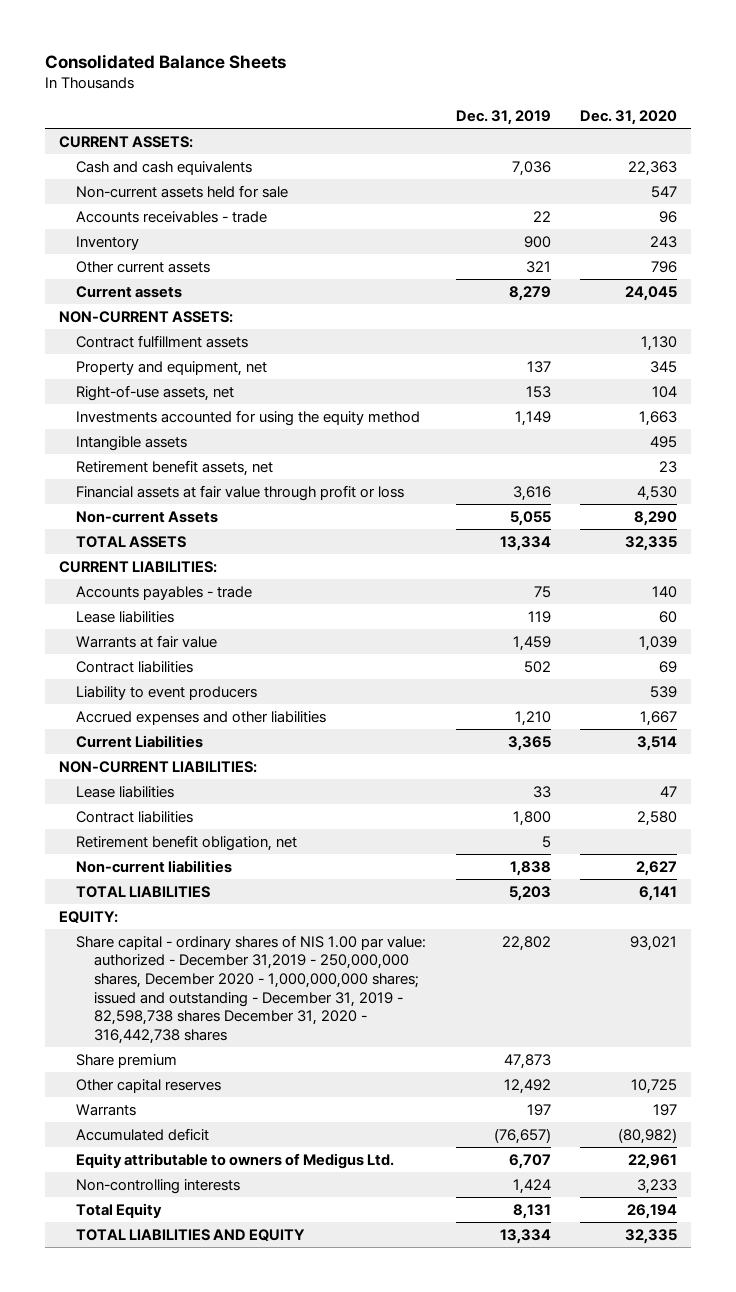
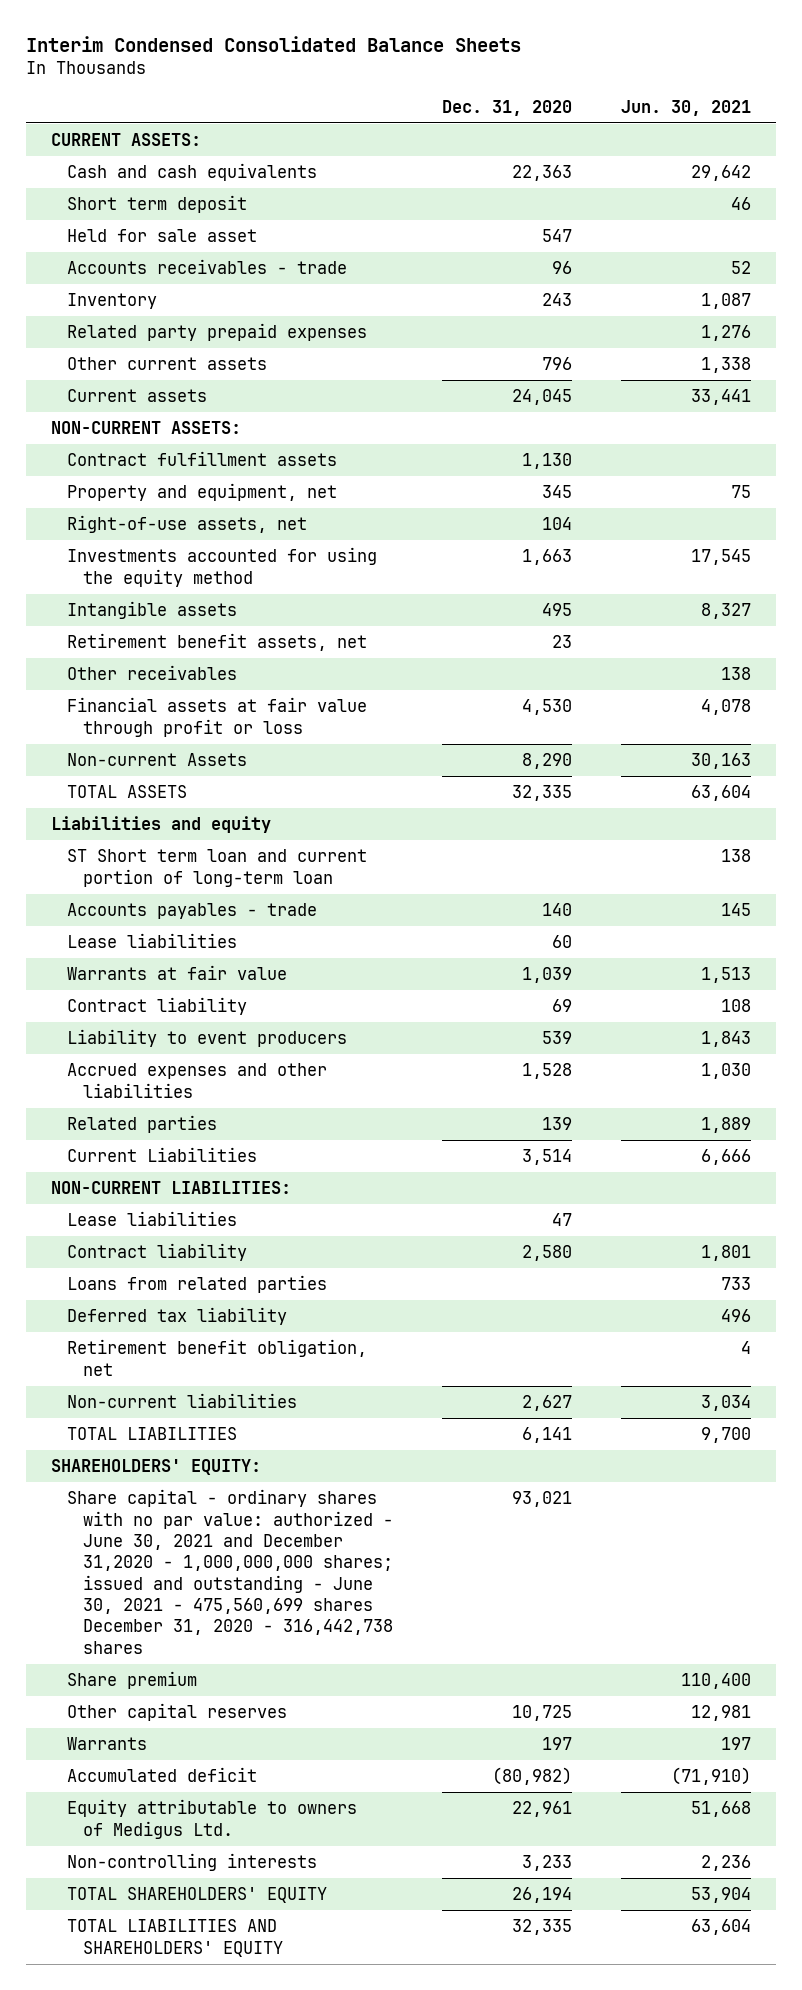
- Consolidated Balance Sheets
+ Interim Condensed Consolidated Balance Sheets
- | Dec. 31, 2019 | Dec. 31, 2020
+ | Dec. 31, 2020 | Jun. 30, 2021
- Non-current assets held for sale | | 547
+ Short term deposit | | 46
+ Held for sale asset | 547 |
+ Related party prepaid expenses | | 1,276
+ Other receivables | | 138
- CURRENT LIABILITIES:
+ Liabilities and equity
+ ST Short term loan and current portion of long-term loan | | 138
- Contract liabilities | 502 | 69
+ Contract liability | 69 | 108
- Accrued expenses and other liabilities | 1,210 | 1,667
+ Accrued expenses and other liabilities | 1,528 | 1,030
+ Related parties | 139 | 1,889
- Contract liabilities | 1,800 | 2,580
+ Contract liability | 2,580 | 1,801
+ Loans from related parties | | 733
+ Deferred tax liability | | 496
- EQUITY:
- Share capital - ordinary shares of NIS 1.00 par value: authorized - December 31,2019 - 250,000,000 shares, December 2020 - 1,000,000,000 shares; issued and outstanding - December 31, 2019 - 82,598,738 shares December 31, 2020 - 316,442,738 shares | 22,802 | 93,021
+ SHAREHOLDERS' EQUITY:
+ Share capital - ordinary shares with no par value: authorized - June 30, 2021 and December 31,2020 - 1,000,000,000 shares; issued and outstanding - June 30, 2021 - 475,560,699 shares December 31, 2020 - 316,442,738 shares | 93,021 |
- Total Equity | 8,131 | 26,194
- TOTAL LIABILITIES AND EQUITY | 13,334 | 32,335
+ TOTAL SHAREHOLDERS' EQUITY | 26,194 | 53,904
+ TOTAL LIABILITIES AND SHAREHOLDERS' EQUITY | 32,335 | 63,604

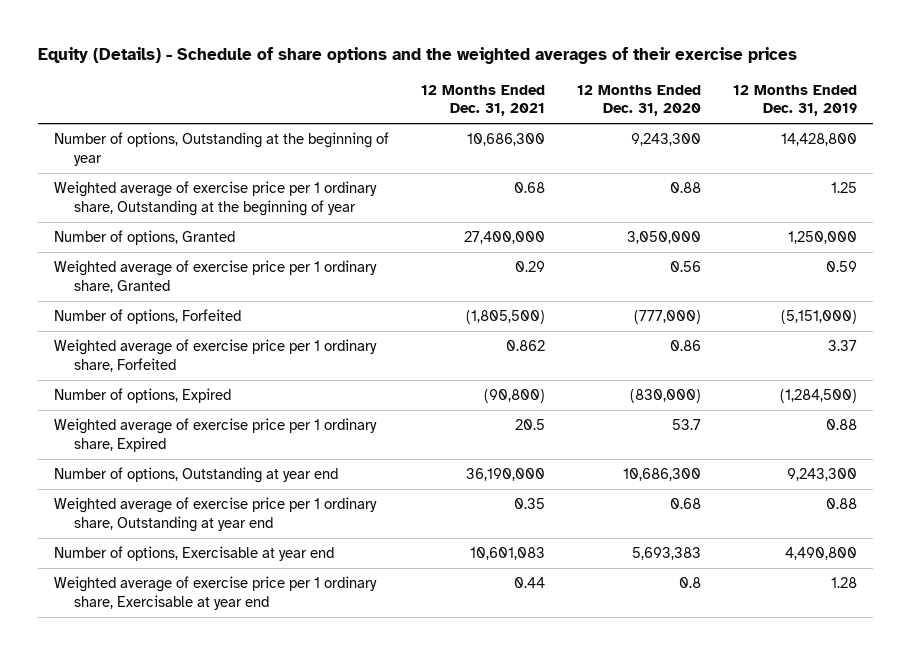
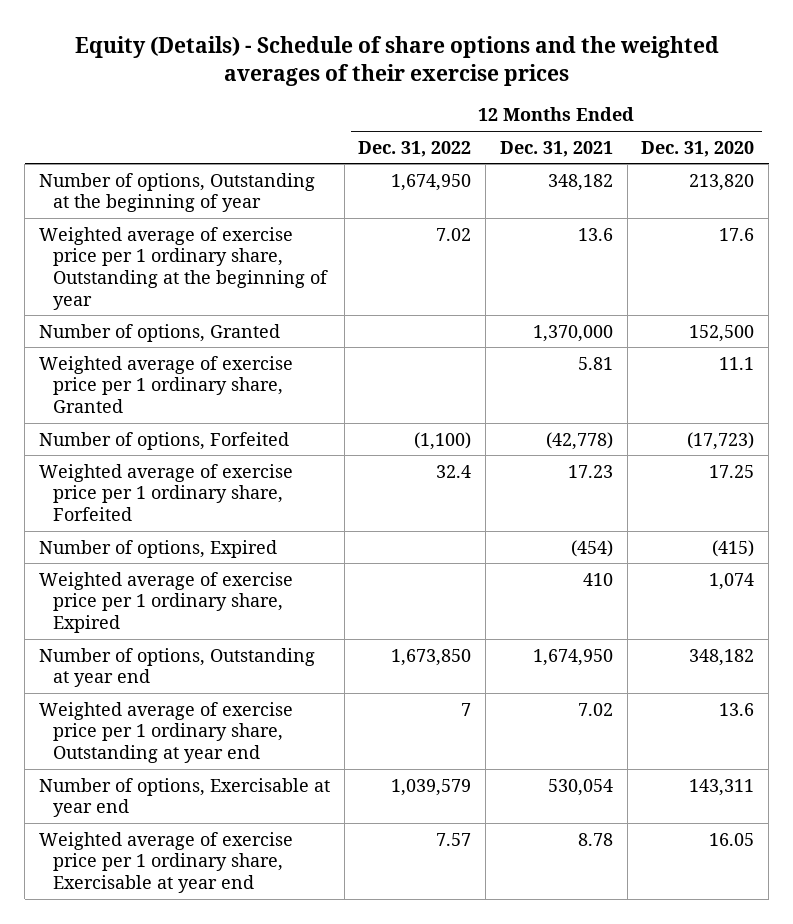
- | 12 Months Ended Dec. 31, 2021 | 12 Months Ended Dec. 31, 2020 | 12 Months Ended Dec. 31, 2019
+ | 12 Months Ended Dec. 31, 2022 | 12 Months Ended Dec. 31, 2021 | 12 Months Ended Dec. 31, 2020
- Number of options, Outstanding at the beginning of year | 10,686,300 | 9,243,300 | 14,428,800
- Weighted average of exercise price per 1 ordinary share, Outstanding at the beginning of year | 0.68 | 0.88 | 1.25
- Number of options, Granted | 27,400,000 | 3,050,000 | 1,250,000
- Weighted average of exercise price per 1 ordinary share, Granted | 0.29 | 0.56 | 0.59
- Number of options, Forfeited | (1,805,500) | (777,000) | (5,151,000)
- Weighted average of exercise price per 1 ordinary share, Forfeited | 0.862 | 0.86 | 3.37
- Number of options, Expired | (90,800) | (830,000) | (1,284,500)
- Weighted average of exercise price per 1 ordinary share, Expired | 20.5 | 53.7 | 0.88
- Number of options, Outstanding at year end | 36,190,000 | 10,686,300 | 9,243,300
- Weighted average of exercise price per 1 ordinary share, Outstanding at year end | 0.35 | 0.68 | 0.88
- Number of options, Exercisable at year end | 10,601,083 | 5,693,383 | 4,490,800
- Weighted average of exercise price per 1 ordinary share, Exercisable at year end | 0.44 | 0.8 | 1.28
+ Number of options, Outstanding at the beginning of year | 1,674,950 | 348,182 | 213,820
+ Weighted average of exercise price per 1 ordinary share, Outstanding at the beginning of year | 7.02 | 13.6 | 17.6
+ Number of options, Granted | | 1,370,000 | 152,500
+ Weighted average of exercise price per 1 ordinary share, Granted | | 5.81 | 11.1
+ Number of options, Forfeited | (1,100) | (42,778) | (17,723)
+ Weighted average of exercise price per 1 ordinary share, Forfeited | 32.4 | 17.23 | 17.25
+ Number of options, Expired | | (454) | (415)
+ Weighted average of exercise price per 1 ordinary share, Expired | | 410 | 1,074
+ Number of options, Outstanding at year end | 1,673,850 | 1,674,950 | 348,182
+ Weighted average of exercise price per 1 ordinary share, Outstanding at year end | 7 | 7.02 | 13.6
+ Number of options, Exercisable at year end | 1,039,579 | 530,054 | 143,311
+ Weighted average of exercise price per 1 ordinary share, Exercisable at year end | 7.57 | 8.78 | 16.05

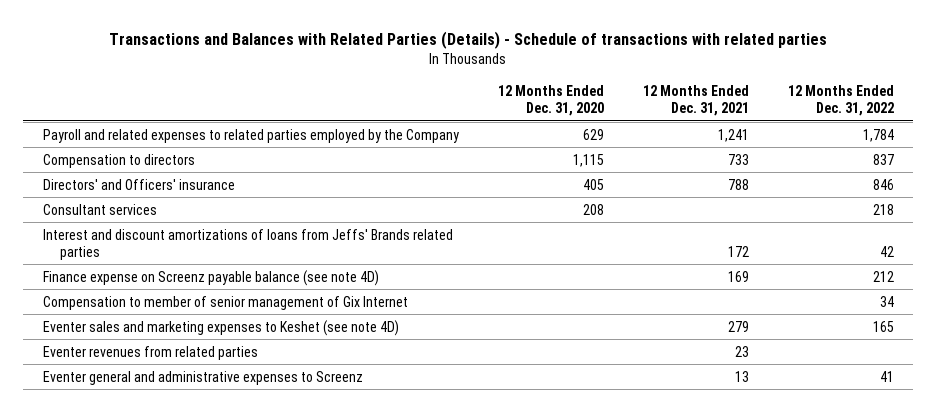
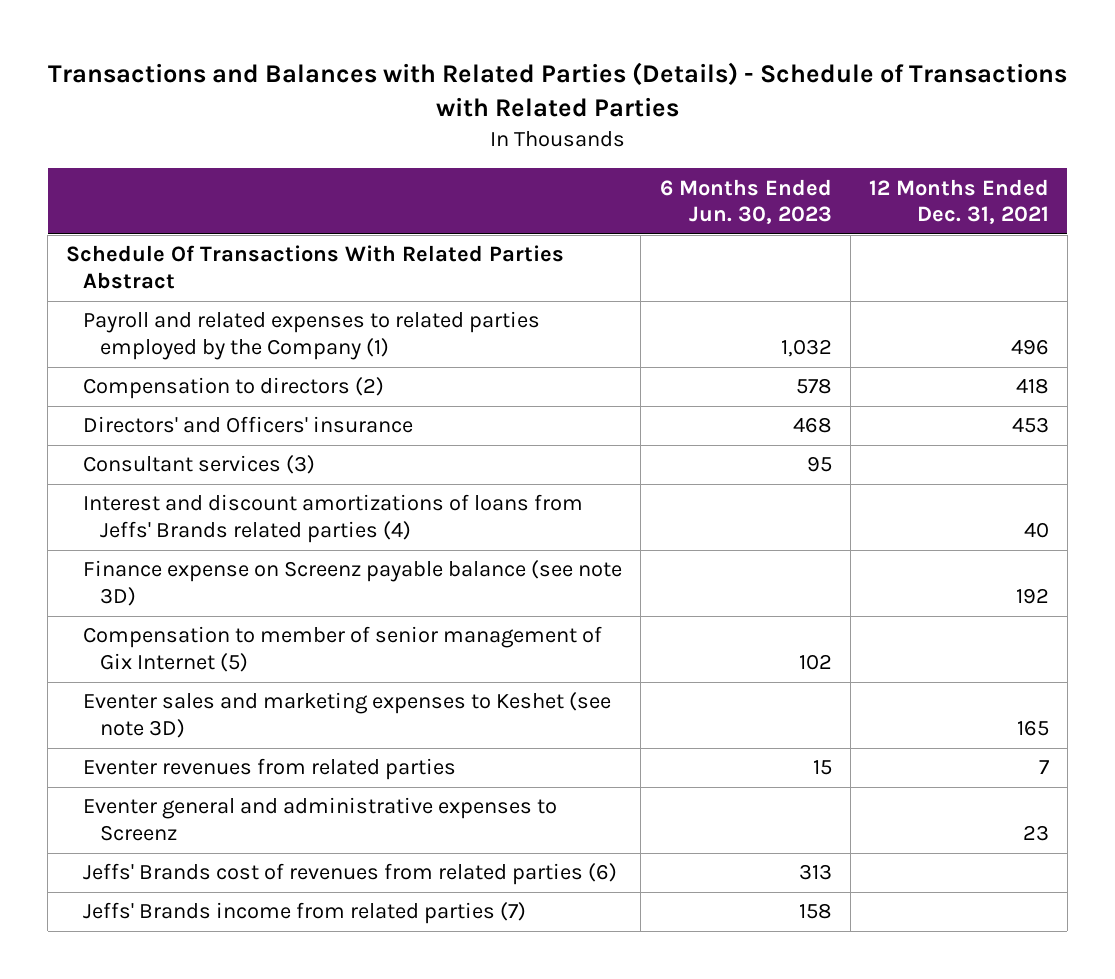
- Transactions and Balances with Related Parties (Details) - Schedule of transactions with related parties
+ Transactions and Balances with Related Parties (Details) - Schedule of Transactions with Related Parties
- | 12 Months Ended Dec. 31, 2020 | 12 Months Ended Dec. 31, 2021 | 12 Months Ended Dec. 31, 2022
+ | 6 Months Ended Jun. 30, 2023 | 12 Months Ended Dec. 31, 2021
- Payroll and related expenses to related parties employed by the Company | 629 | 1,241 | 1,784
- Compensation to directors | 1,115 | 733 | 837
- Directors' and Officers' insurance | 405 | 788 | 846
- Consultant services | 208 | | 218
- Interest and discount amortizations of loans from Jeffs' Brands related parties | | 172 | 42
- Finance expense on Screenz payable balance (see note 4D) | | 169 | 212
- Compensation to member of senior management of Gix Internet | | | 34
- Eventer sales and marketing expenses to Keshet (see note 4D) | | 279 | 165
- Eventer revenues from related parties | | 23 |
- Eventer general and administrative expenses to Screenz | | 13 | 41
+ Schedule Of Transactions With Related Parties Abstract
+ Payroll and related expenses to related parties employed by the Company (1) | 1,032 | 496
+ Compensation to directors (2) | 578 | 418
+ Directors' and Officers' insurance | 468 | 453
+ Consultant services (3) | 95 |
+ Interest and discount amortizations of loans from Jeffs' Brands related parties (4) | | 40
+ Finance expense on Screenz payable balance (see note 3D) | | 192
+ Compensation to member of senior management of Gix Internet (5) | 102 |
+ Eventer sales and marketing expenses to Keshet (see note 3D) | | 165
+ Eventer revenues from related parties | 15 | 7
+ Eventer general and administrative expenses to Screenz | | 23
+ Jeffs' Brands cost of revenues from related parties (6) | 313 |
+ Jeffs' Brands income from related parties (7) | 158 |

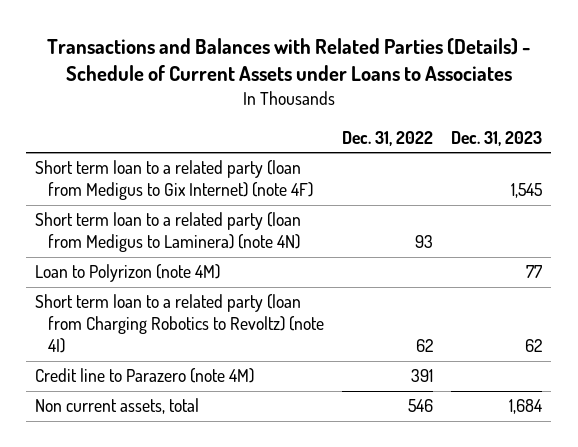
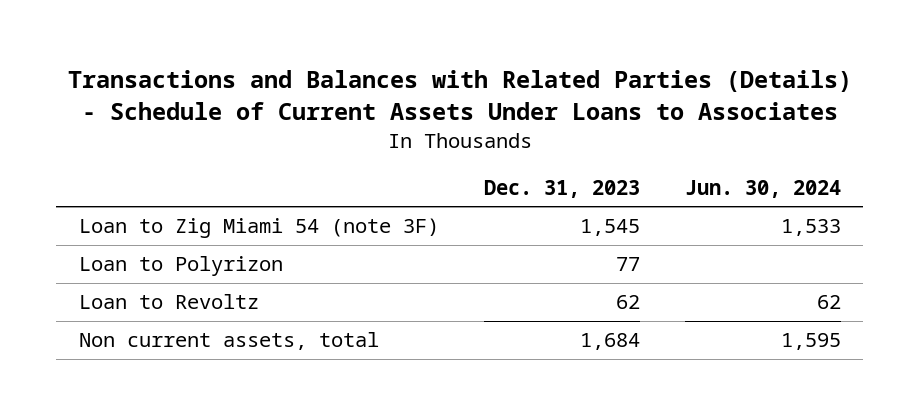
- Transactions and Balances with Related Parties (Details) - Schedule of Current Assets under Loans to Associates
+ Transactions and Balances with Related Parties (Details) - Schedule of Current Assets Under Loans to Associates
- | Dec. 31, 2022 | Dec. 31, 2023
+ | Dec. 31, 2023 | Jun. 30, 2024
- Short term loan to a related party (loan from Medigus to Gix Internet) (note 4F) | | 1,545
- Short term loan to a related party (loan from Medigus to Laminera) (note 4N) | 93 |
- Loan to Polyrizon (note 4M) | | 77
- Short term loan to a related party (loan from Charging Robotics to Revoltz) (note 4I) | 62 | 62
- Credit line to Parazero (note 4M) | 391 |
+ Loan to Zig Miami 54 (note 3F) | 1,545 | 1,533
+ Loan to Polyrizon | 77 |
+ Loan to Revoltz | 62 | 62

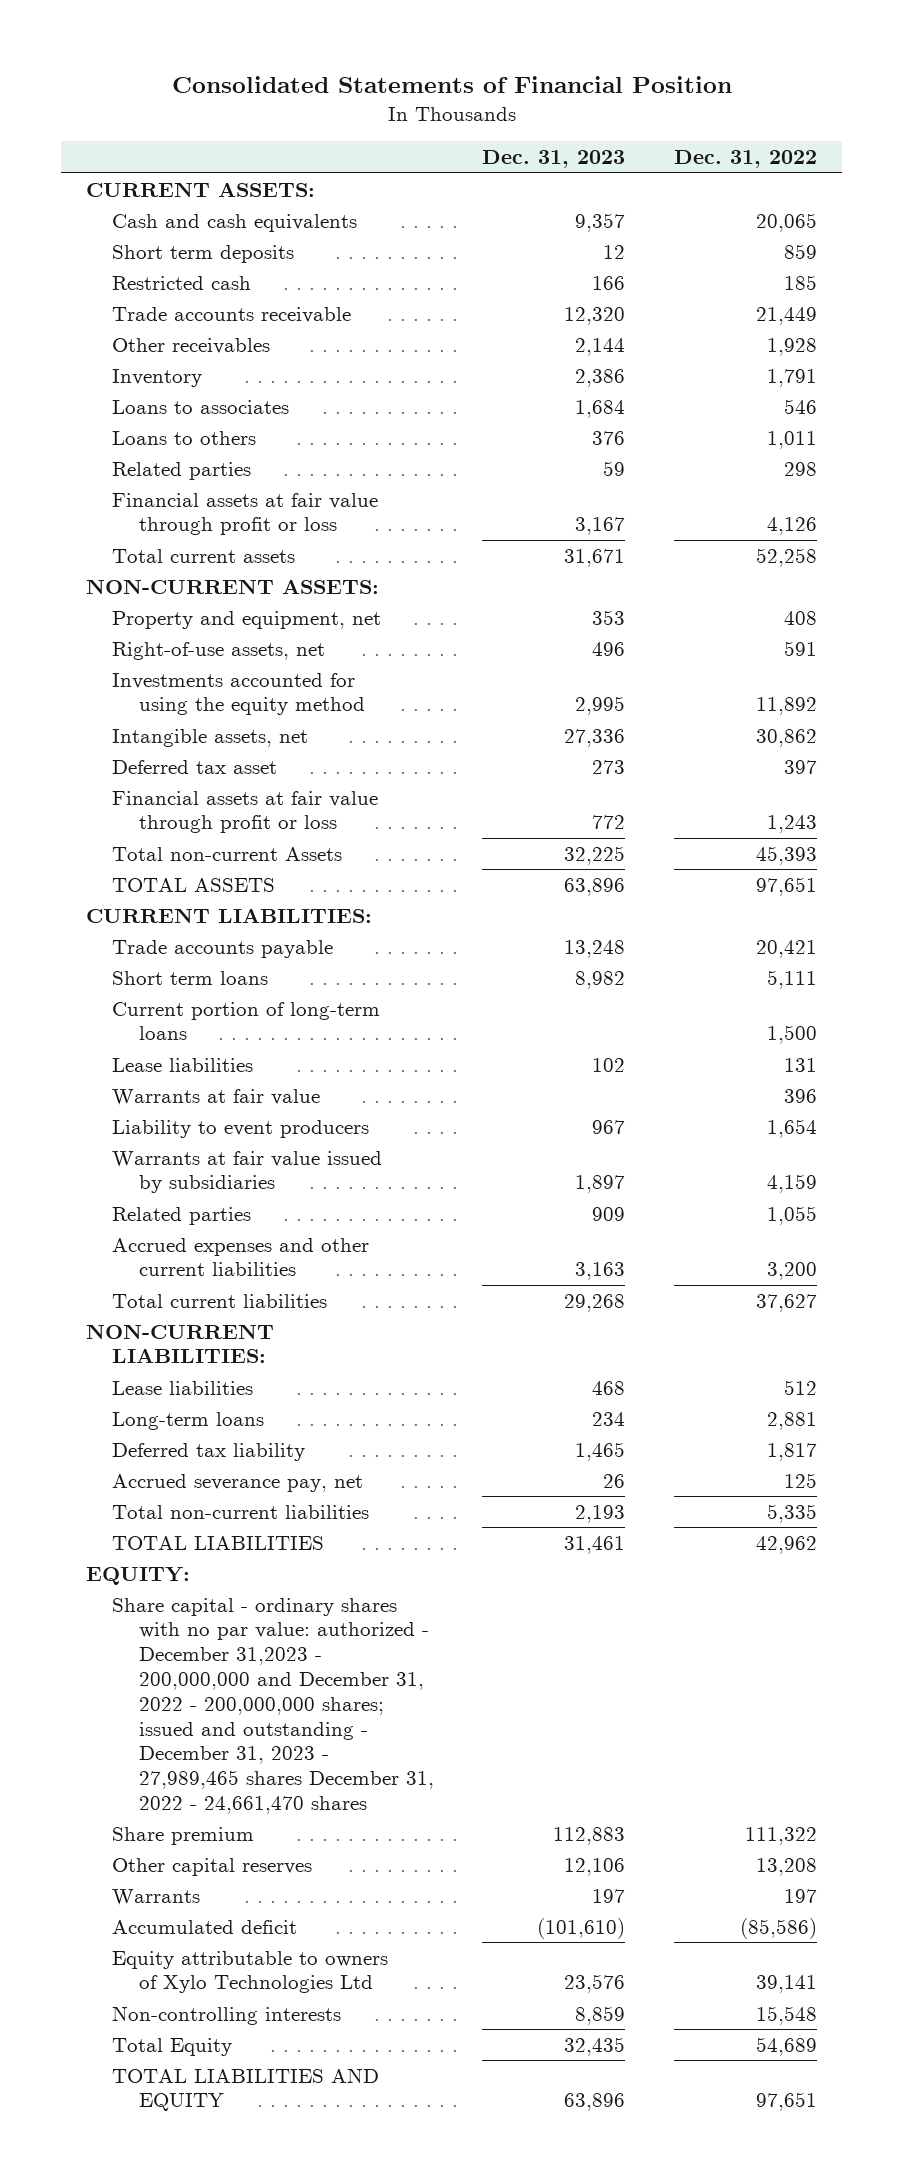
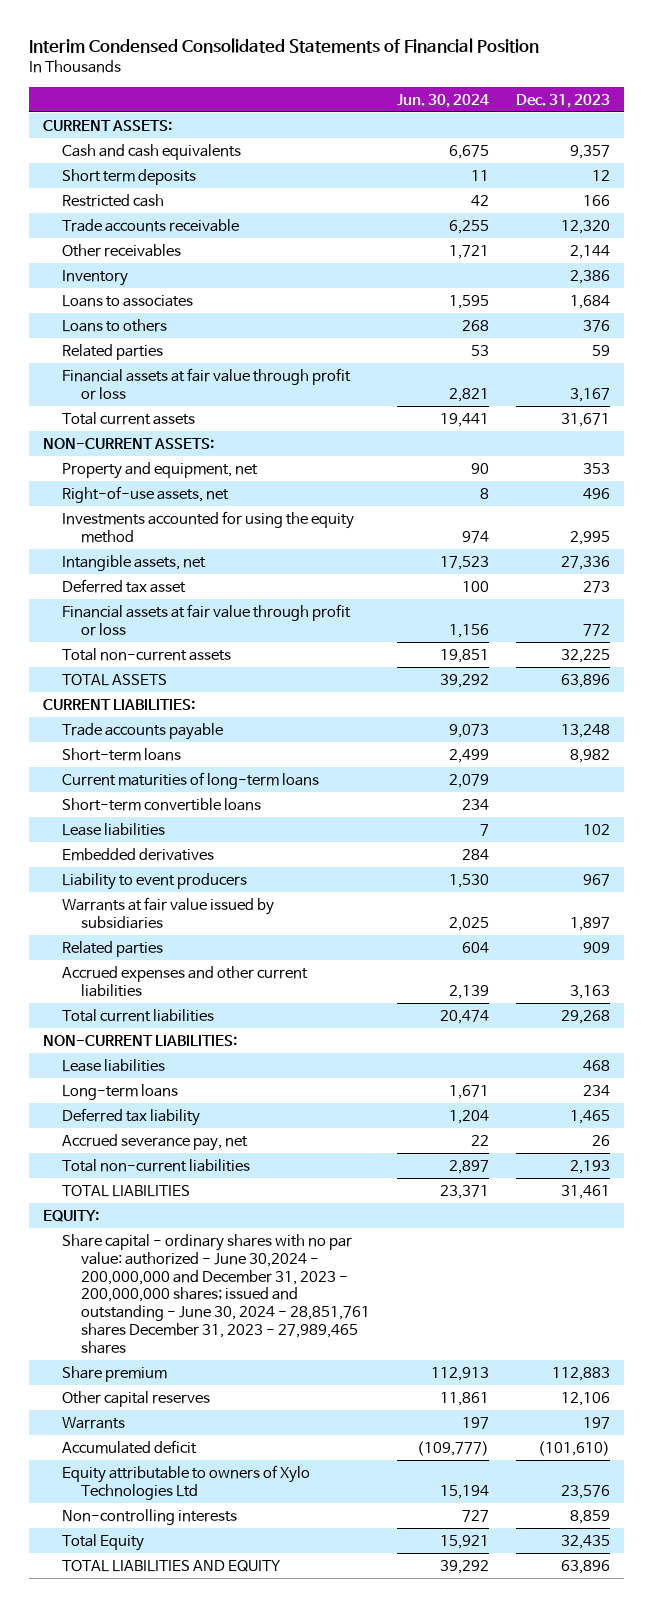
- Consolidated Statements of Financial Position
+ Interim Condensed Consolidated Statements of Financial Position
- | Dec. 31, 2023 | Dec. 31, 2022
+ | Jun. 30, 2024 | Dec. 31, 2023
- Total non-current Assets | 32,225 | 45,393
+ Total non-current assets | 19,851 | 32,225
- Short term loans | 8,982 | 5,111
- Current portion of long-term loans | | 1,500
+ Short-term loans | 2,499 | 8,982
+ Current maturities of long-term loans | 2,079 |
+ Short-term convertible loans | 234 |
- Warrants at fair value | | 396
+ Embedded derivatives | 284 |
- Share capital - ordinary shares with no par value: authorized - December 31,2023 - 200,000,000 and December 31, 2022 - 200,000,000 shares; issued and outstanding - December 31, 2023 - 27,989,465 shares December 31, 2022 - 24,661,470 shares
+ Share capital - ordinary shares with no par value: authorized - June 30,2024 - 200,000,000 and December 31, 2023 - 200,000,000 shares; issued and outstanding - June 30, 2024 - 28,851,761 shares December 31, 2023 - 27,989,465 shares

